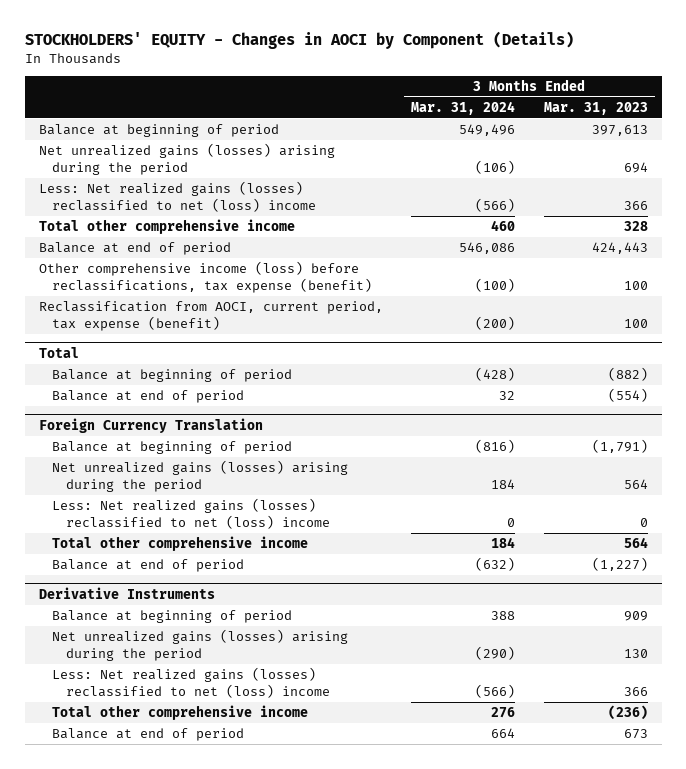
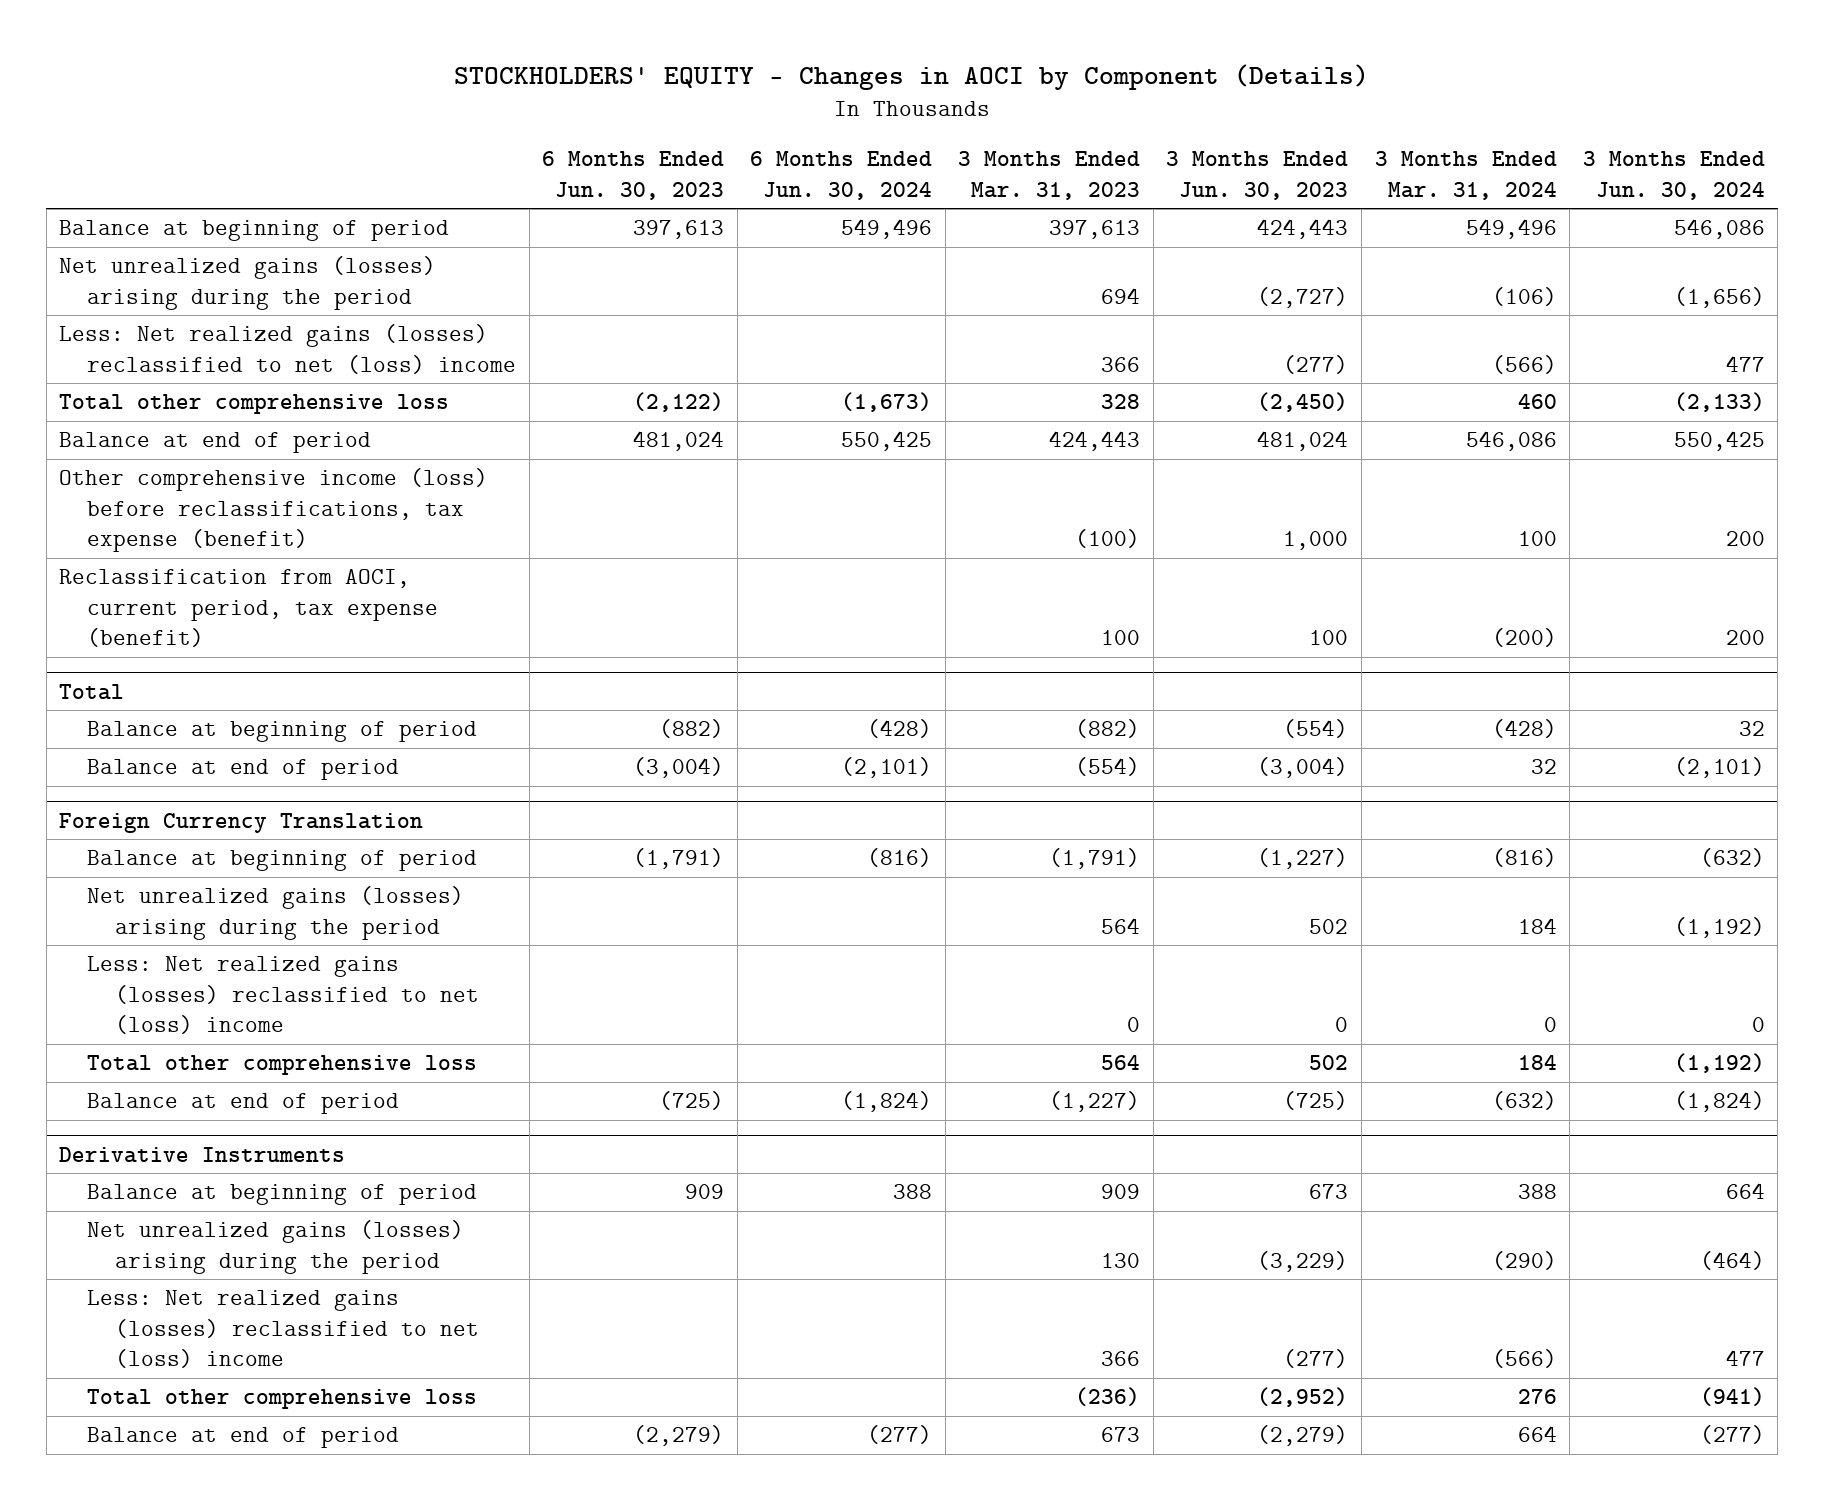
- | 3 Months Ended Mar. 31, 2024 | 3 Months Ended Mar. 31, 2023
+ | 6 Months Ended Jun. 30, 2023 | 6 Months Ended Jun. 30, 2024 | 3 Months Ended Mar. 31, 2023 | 3 Months Ended Jun. 30, 2023 | 3 Months Ended Mar. 31, 2024 | 3 Months Ended Jun. 30, 2024
- Total other comprehensive income | 460 | 328
+ Total other comprehensive loss | (2,122) | (1,673) | 328 | (2,450) | 460 | (2,133)
- Other comprehensive income (loss) before reclassifications, tax expense (benefit) | (100) | 100
+ Other comprehensive income (loss) before reclassifications, tax expense (benefit) | | | (100) | 1,000 | 100 | 200
@ Foreign Currency Translation
- Total other comprehensive income | 184 | 564
+ Total other comprehensive loss | | | 564 | 502 | 184 | (1,192)
@ Derivative Instruments
- Total other comprehensive income | 276 | (236)
+ Total other comprehensive loss | | | (236) | (2,952) | 276 | (941)

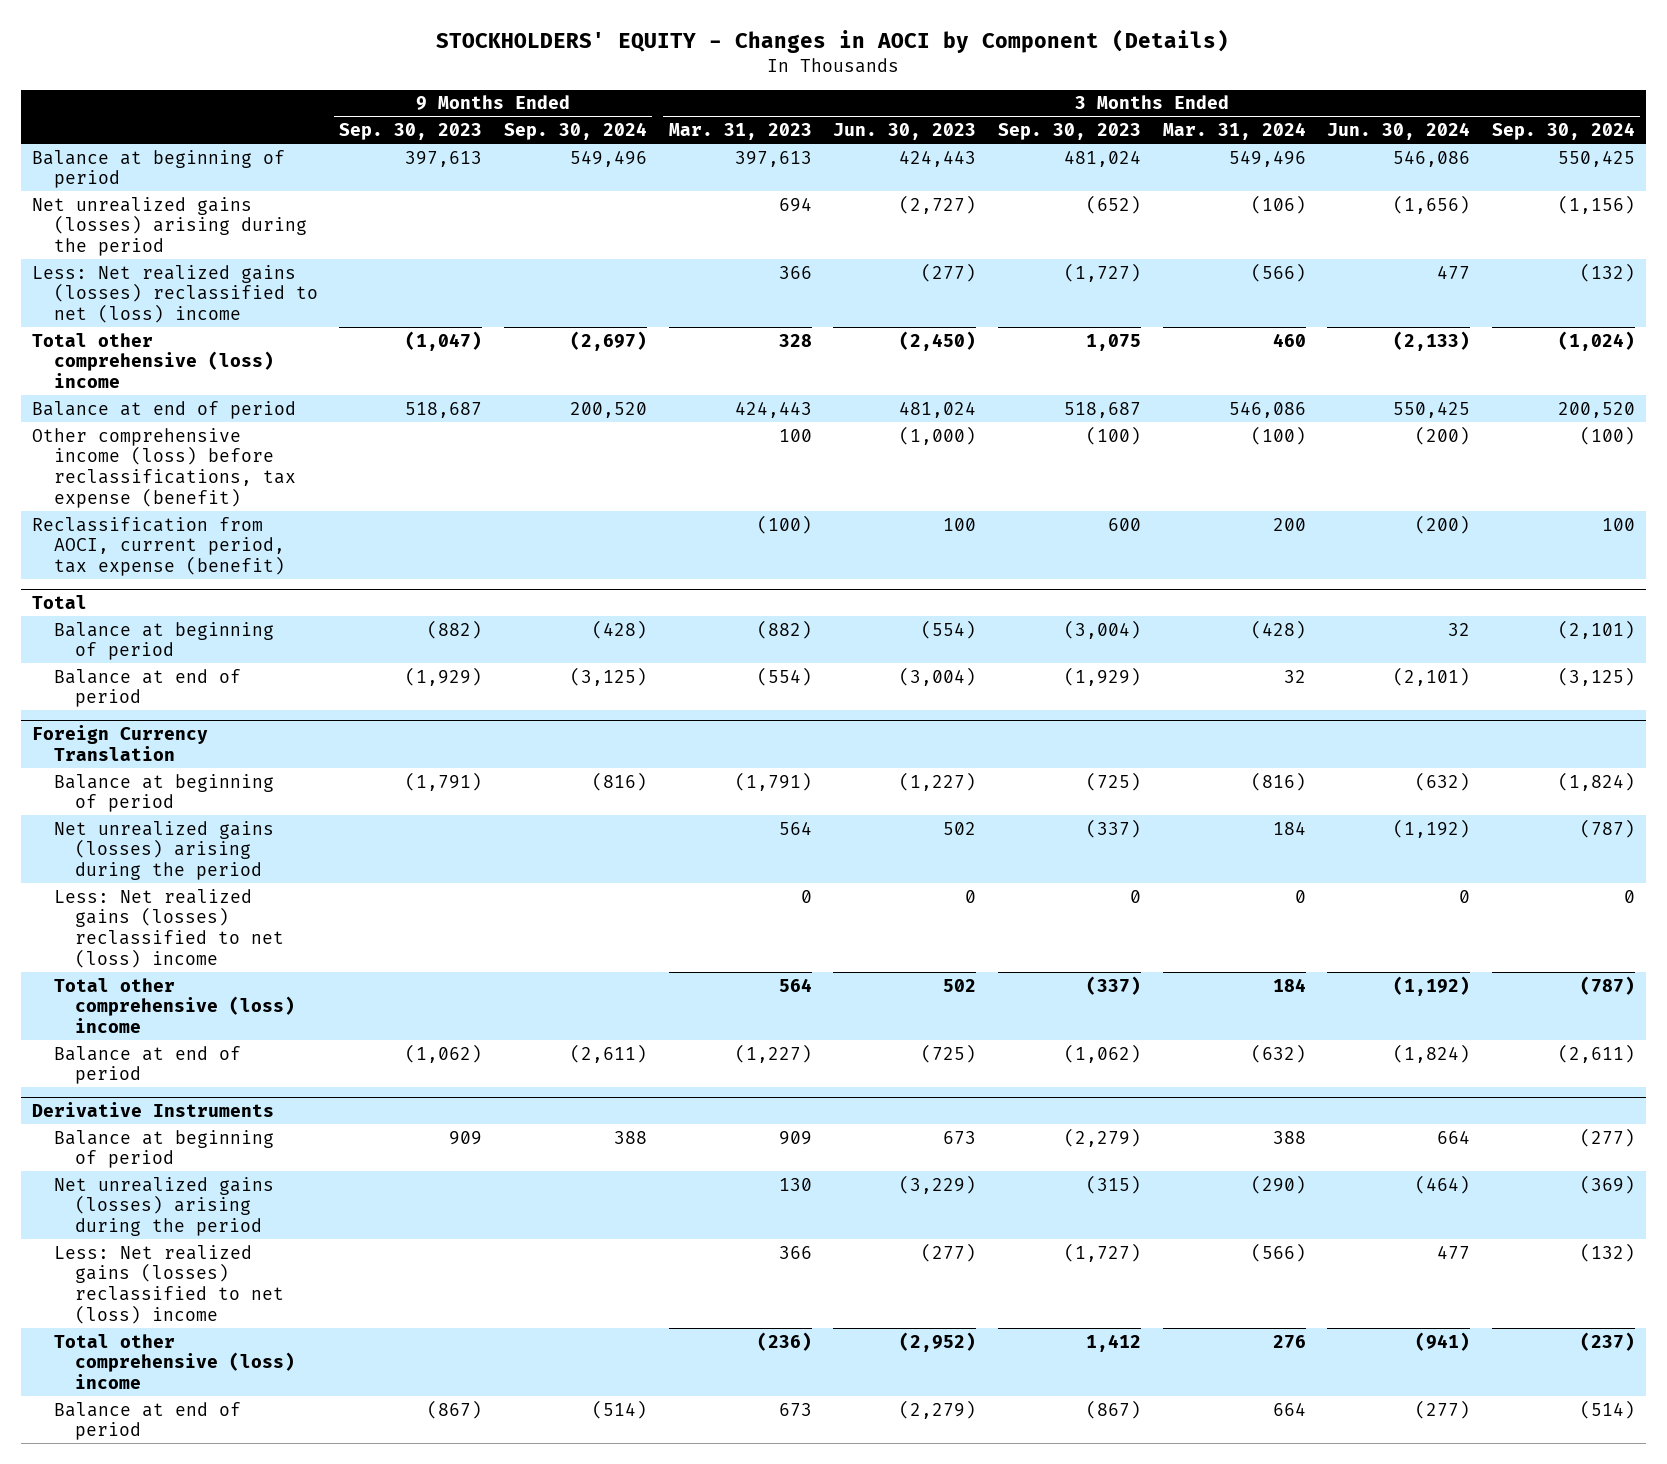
- | 6 Months Ended Jun. 30, 2023 | 6 Months Ended Jun. 30, 2024 | 3 Months Ended Mar. 31, 2023 | 3 Months Ended Jun. 30, 2023 | 3 Months Ended Mar. 31, 2024 | 3 Months Ended Jun. 30, 2024
+ | 9 Months Ended Sep. 30, 2023 | 9 Months Ended Sep. 30, 2024 | 3 Months Ended Mar. 31, 2023 | 3 Months Ended Jun. 30, 2023 | 3 Months Ended Sep. 30, 2023 | 3 Months Ended Mar. 31, 2024 | 3 Months Ended Jun. 30, 2024 | 3 Months Ended Sep. 30, 2024
- Total other comprehensive loss | (2,122) | (1,673) | 328 | (2,450) | 460 | (2,133)
+ Total other comprehensive (loss) income | (1,047) | (2,697) | 328 | (2,450) | 1,075 | 460 | (2,133) | (1,024)
- Other comprehensive income (loss) before reclassifications, tax expense (benefit) | | | (100) | 1,000 | 100 | 200
- Reclassification from AOCI, current period, tax expense (benefit) | | | 100 | 100 | (200) | 200
+ Other comprehensive income (loss) before reclassifications, tax expense (benefit) | | | 100 | (1,000) | (100) | (100) | (200) | (100)
+ Reclassification from AOCI, current period, tax expense (benefit) | | | (100) | 100 | 600 | 200 | (200) | 100
@ Foreign Currency Translation
- Total other comprehensive loss | | | 564 | 502 | 184 | (1,192)
+ Total other comprehensive (loss) income | | | 564 | 502 | (337) | 184 | (1,192) | (787)
@ Derivative Instruments
- Total other comprehensive loss | | | (236) | (2,952) | 276 | (941)
+ Total other comprehensive (loss) income | | | (236) | (2,952) | 1,412 | 276 | (941) | (237)

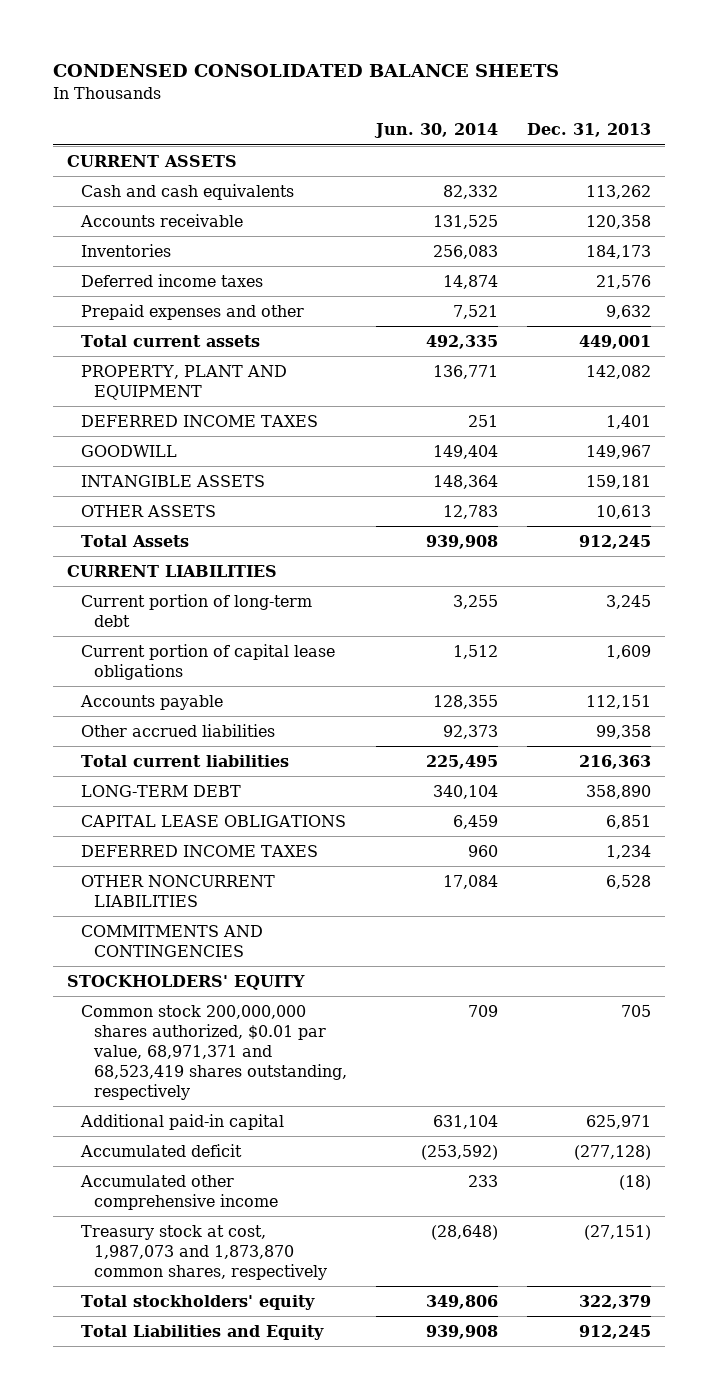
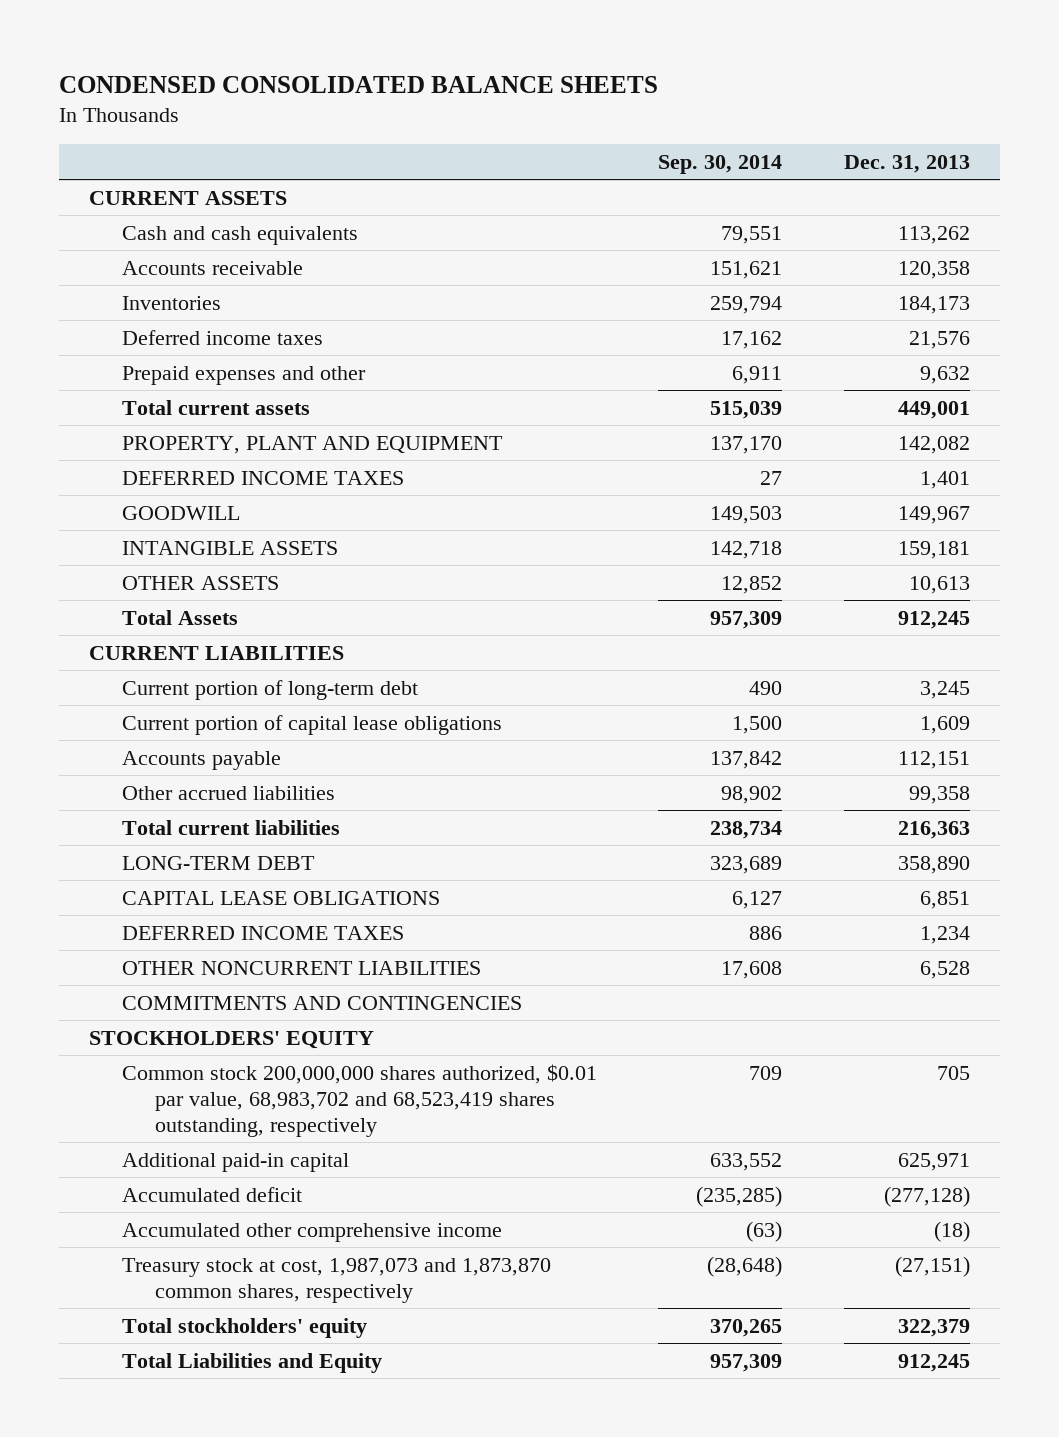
- | Jun. 30, 2014 | Dec. 31, 2013
+ | Sep. 30, 2014 | Dec. 31, 2013
- Common stock 200,000,000 shares authorized, $0.01 par value, 68,971,371 and 68,523,419 shares outstanding, respectively | 709 | 705
+ Common stock 200,000,000 shares authorized, $0.01 par value, 68,983,702 and 68,523,419 shares outstanding, respectively | 709 | 705

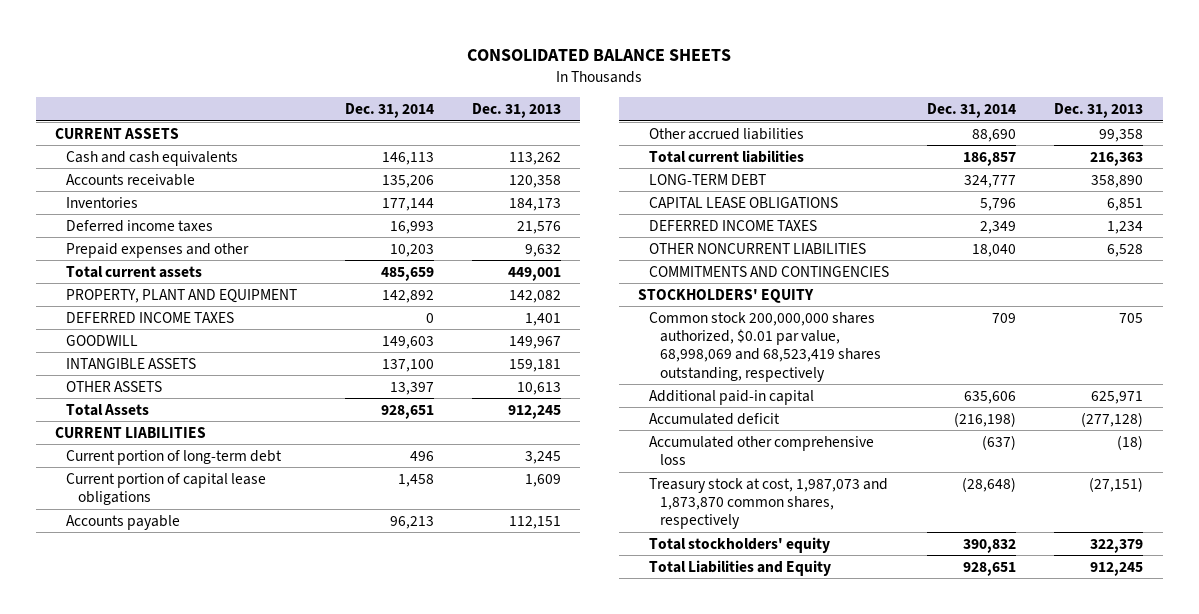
- CONDENSED CONSOLIDATED BALANCE SHEETS
+ CONSOLIDATED BALANCE SHEETS
- | Sep. 30, 2014 | Dec. 31, 2013
+ | Dec. 31, 2014 | Dec. 31, 2013
- Common stock 200,000,000 shares authorized, $0.01 par value, 68,983,702 and 68,523,419 shares outstanding, respectively | 709 | 705
+ Common stock 200,000,000 shares authorized, $0.01 par value, 68,998,069 and 68,523,419 shares outstanding, respectively | 709 | 705
- Accumulated other comprehensive income | (63) | (18)
+ Accumulated other comprehensive loss | (637) | (18)

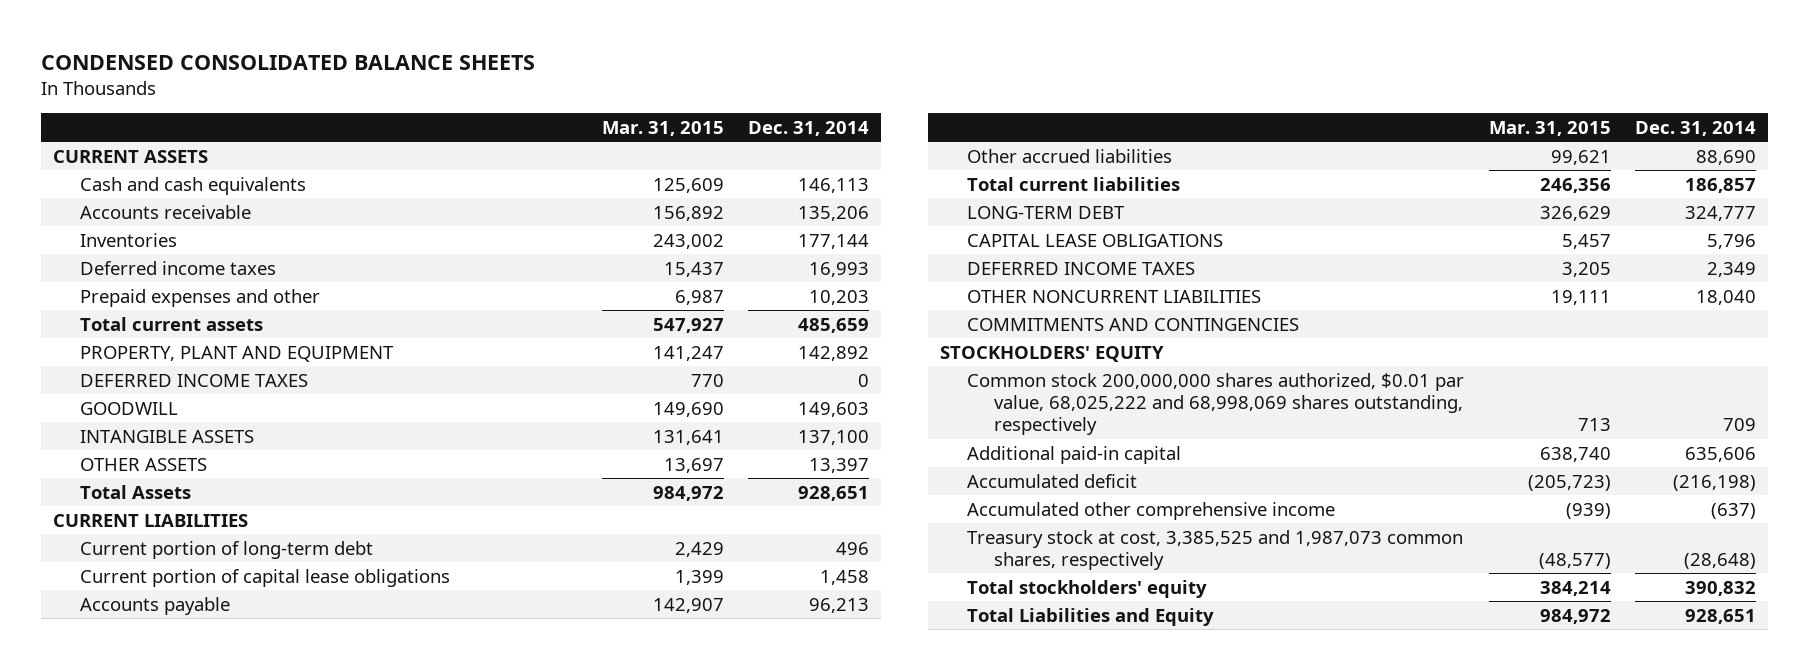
- CONSOLIDATED BALANCE SHEETS
+ CONDENSED CONSOLIDATED BALANCE SHEETS
- | Dec. 31, 2014 | Dec. 31, 2013
+ | Mar. 31, 2015 | Dec. 31, 2014
- Common stock 200,000,000 shares authorized, $0.01 par value, 68,998,069 and 68,523,419 shares outstanding, respectively | 709 | 705
+ Common stock 200,000,000 shares authorized, $0.01 par value, 68,025,222 and 68,998,069 shares outstanding, respectively | 713 | 709
- Accumulated other comprehensive loss | (637) | (18)
- Treasury stock at cost, 1,987,073 and 1,873,870 common shares, respectively | (28,648) | (27,151)
+ Accumulated other comprehensive income | (939) | (637)
+ Treasury stock at cost, 3,385,525 and 1,987,073 common shares, respectively | (48,577) | (28,648)

